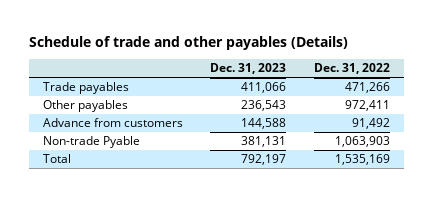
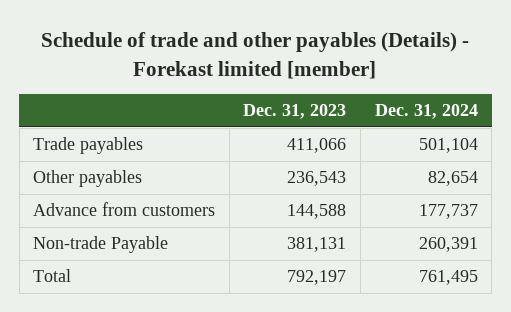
- Schedule of trade and other payables (Details)
+ Schedule of trade and other payables (Details) - Forekast limited [member]
- | Dec. 31, 2023 | Dec. 31, 2022
+ | Dec. 31, 2023 | Dec. 31, 2024
- Non-trade Pyable | 381,131 | 1,063,903
+ Non-trade Payable | 381,131 | 260,391

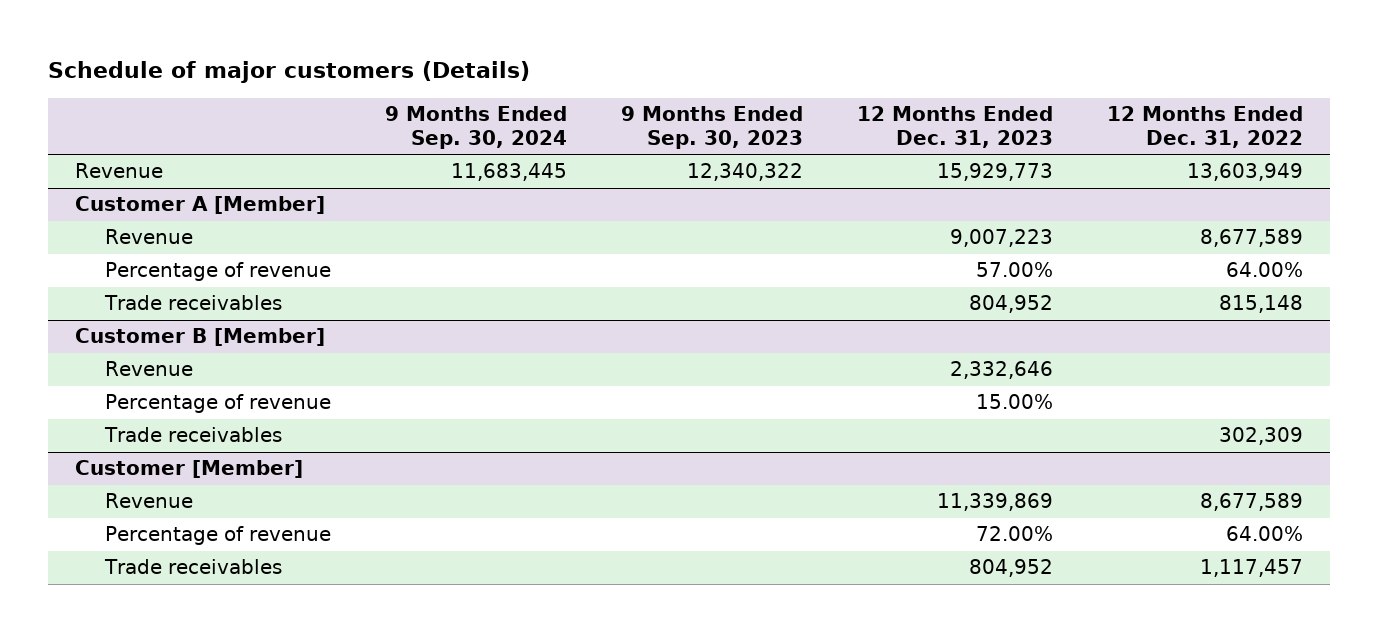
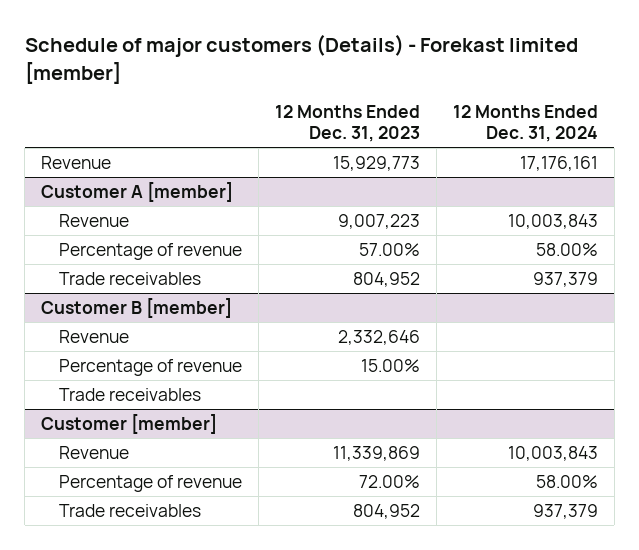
- Schedule of major customers (Details)
+ Schedule of major customers (Details) - Forekast limited [member]
- | 9 Months Ended Sep. 30, 2024 | 9 Months Ended Sep. 30, 2023 | 12 Months Ended Dec. 31, 2023 | 12 Months Ended Dec. 31, 2022
+ | 12 Months Ended Dec. 31, 2023 | 12 Months Ended Dec. 31, 2024
- Customer A [Member]
+ Customer A [member]
- Customer B [Member]
+ Customer B [member]
- Customer [Member]
+ Customer [member]

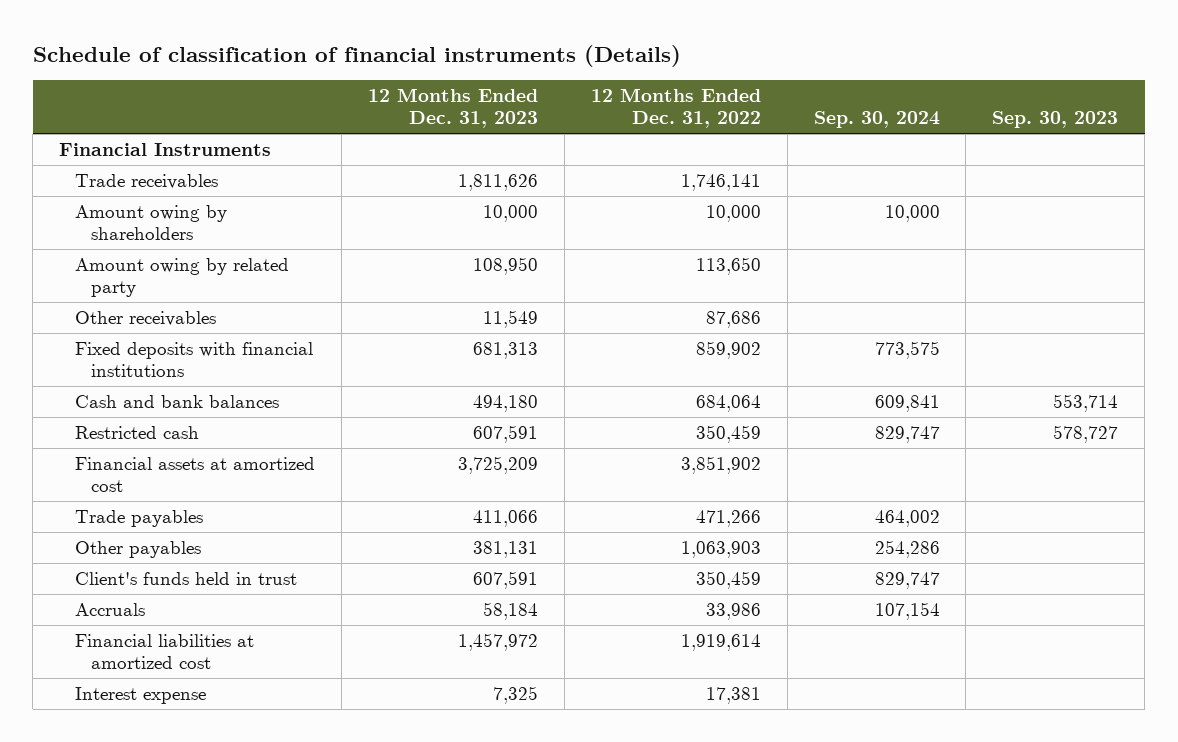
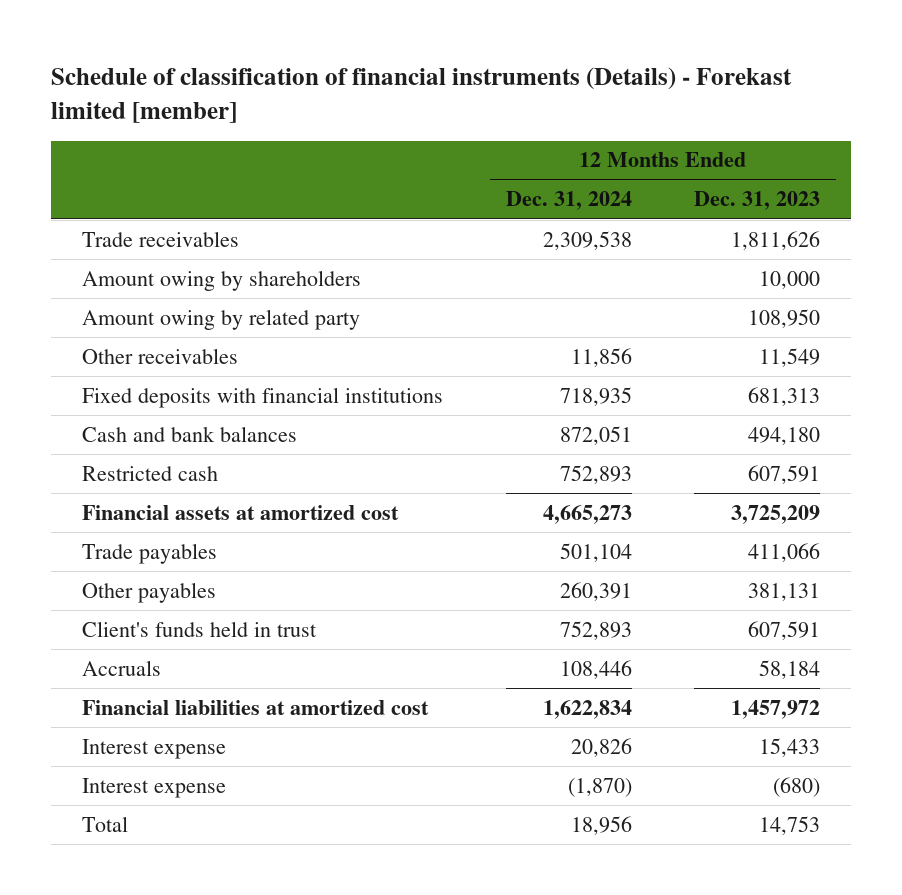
- Schedule of classification of financial instruments (Details)
+ Schedule of classification of financial instruments (Details) - Forekast limited [member]
- | 12 Months Ended Dec. 31, 2023 | 12 Months Ended Dec. 31, 2022 | Sep. 30, 2024 | Sep. 30, 2023
+ | 12 Months Ended Dec. 31, 2024 | 12 Months Ended Dec. 31, 2023
- Financial Instruments
- Interest expense | 7,325 | 17,381 | |
+ Interest expense | 20,826 | 15,433
+ Interest expense | (1,870) | (680)
+ Total | 18,956 | 14,753

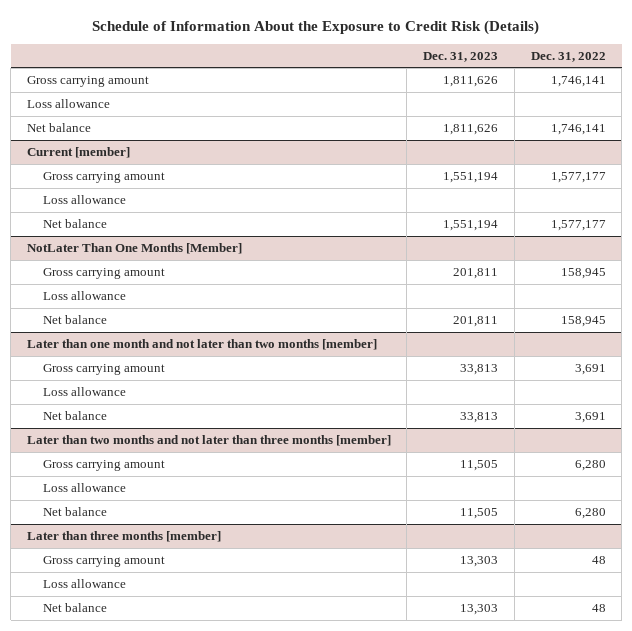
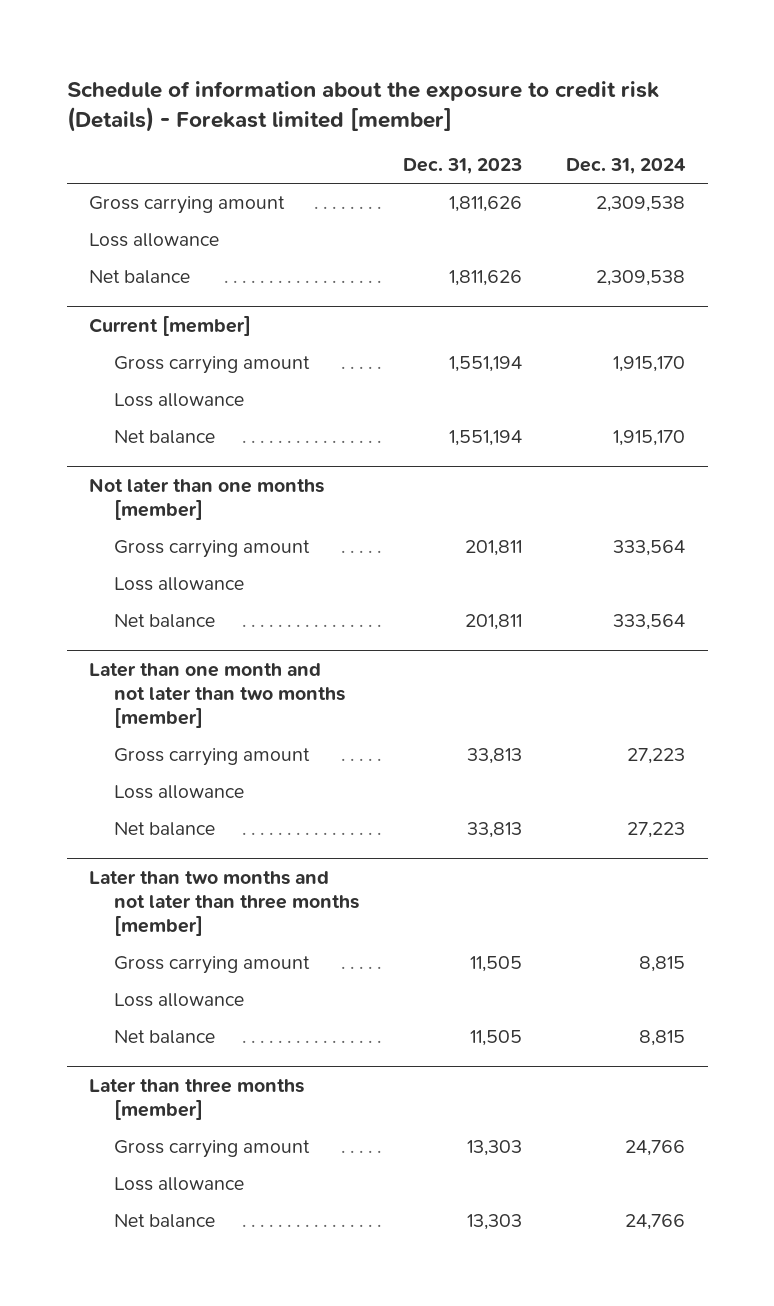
- Schedule of Information About the Exposure to Credit Risk (Details)
+ Schedule of information about the exposure to credit risk (Details) - Forekast limited [member]
- | Dec. 31, 2023 | Dec. 31, 2022
+ | Dec. 31, 2023 | Dec. 31, 2024
- NotLater Than One Months [Member]
+ Not later than one months [member]

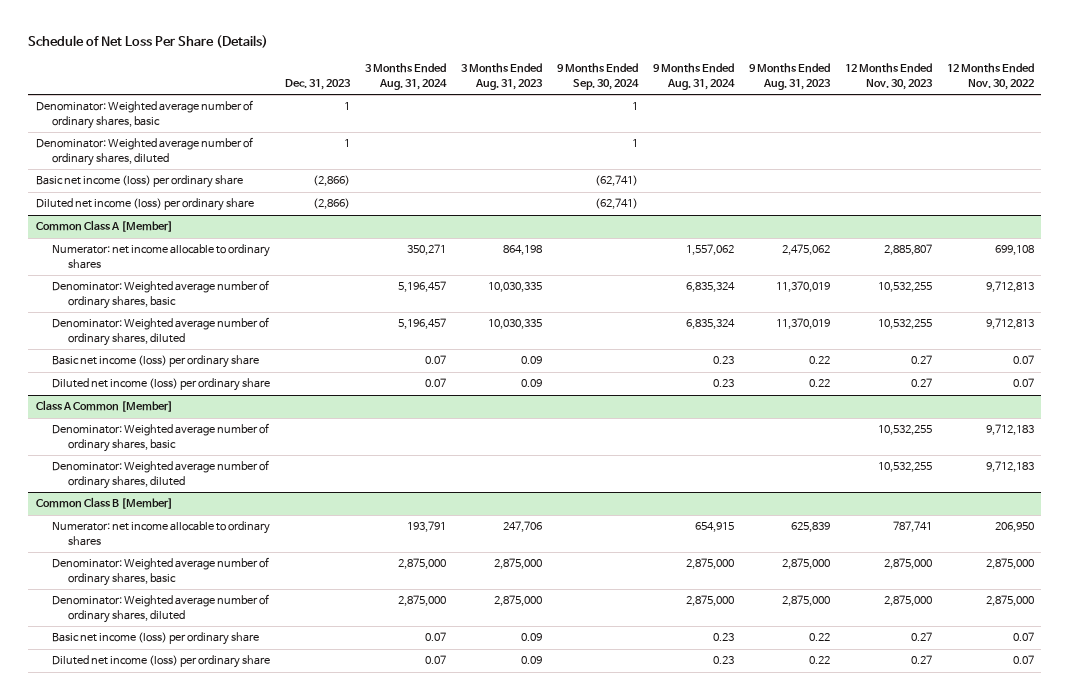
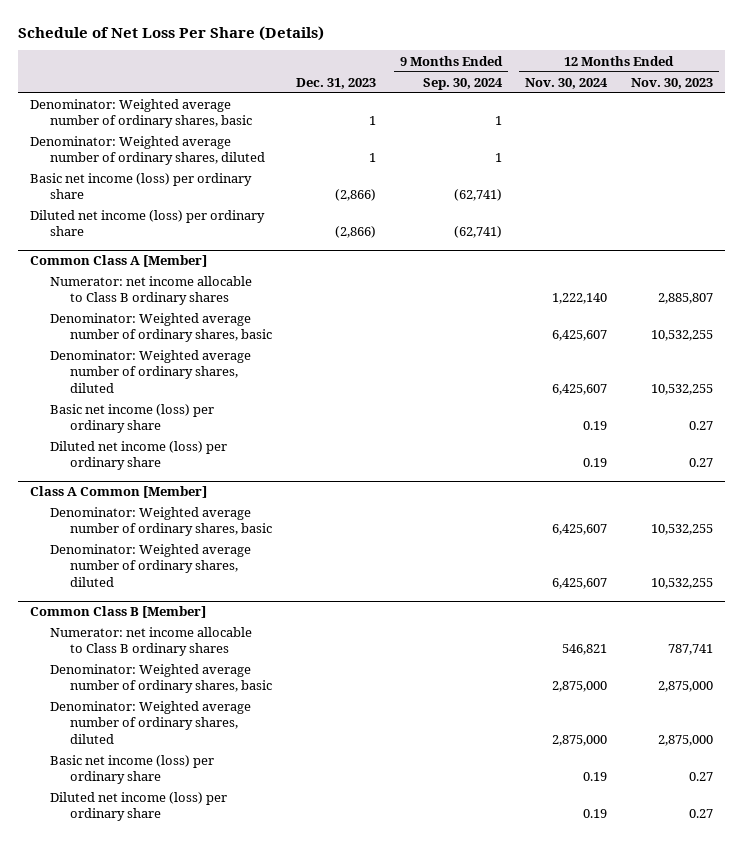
- | Dec. 31, 2023 | 3 Months Ended Aug. 31, 2024 | 3 Months Ended Aug. 31, 2023 | 9 Months Ended Sep. 30, 2024 | 9 Months Ended Aug. 31, 2024 | 9 Months Ended Aug. 31, 2023 | 12 Months Ended Nov. 30, 2023 | 12 Months Ended Nov. 30, 2022
+ | Dec. 31, 2023 | 9 Months Ended Sep. 30, 2024 | 12 Months Ended Nov. 30, 2024 | 12 Months Ended Nov. 30, 2023
@ Common Class A [Member]
- Numerator: net income allocable to ordinary shares | | 350,271 | 864,198 | | 1,557,062 | 2,475,062 | 2,885,807 | 699,108
+ Numerator: net income allocable to Class B ordinary shares | | | 1,222,140 | 2,885,807
@ Common Class B [Member]
- Numerator: net income allocable to ordinary shares | | 193,791 | 247,706 | | 654,915 | 625,839 | 787,741 | 206,950
+ Numerator: net income allocable to Class B ordinary shares | | | 546,821 | 787,741

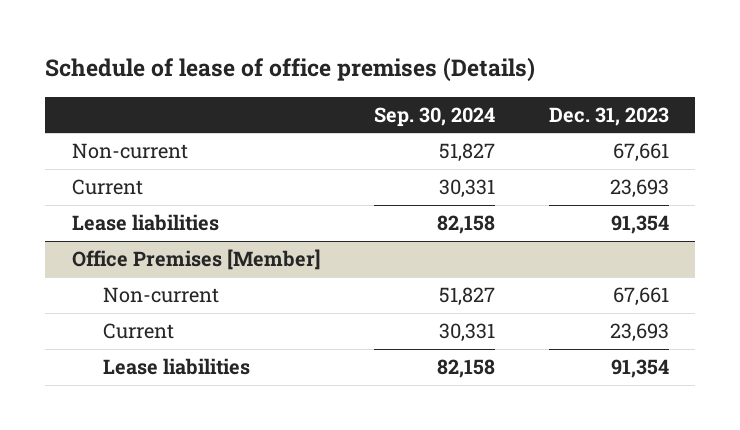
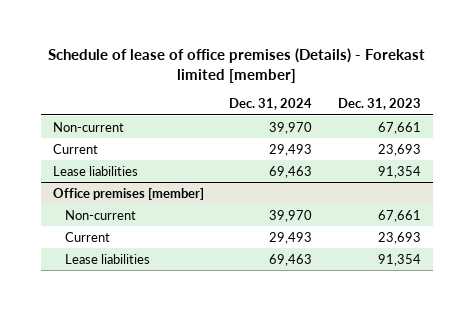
- Schedule of lease of office premises (Details)
+ Schedule of lease of office premises (Details) - Forekast limited [member]
- | Sep. 30, 2024 | Dec. 31, 2023
+ | Dec. 31, 2024 | Dec. 31, 2023
- Office Premises [Member]
+ Office premises [member]

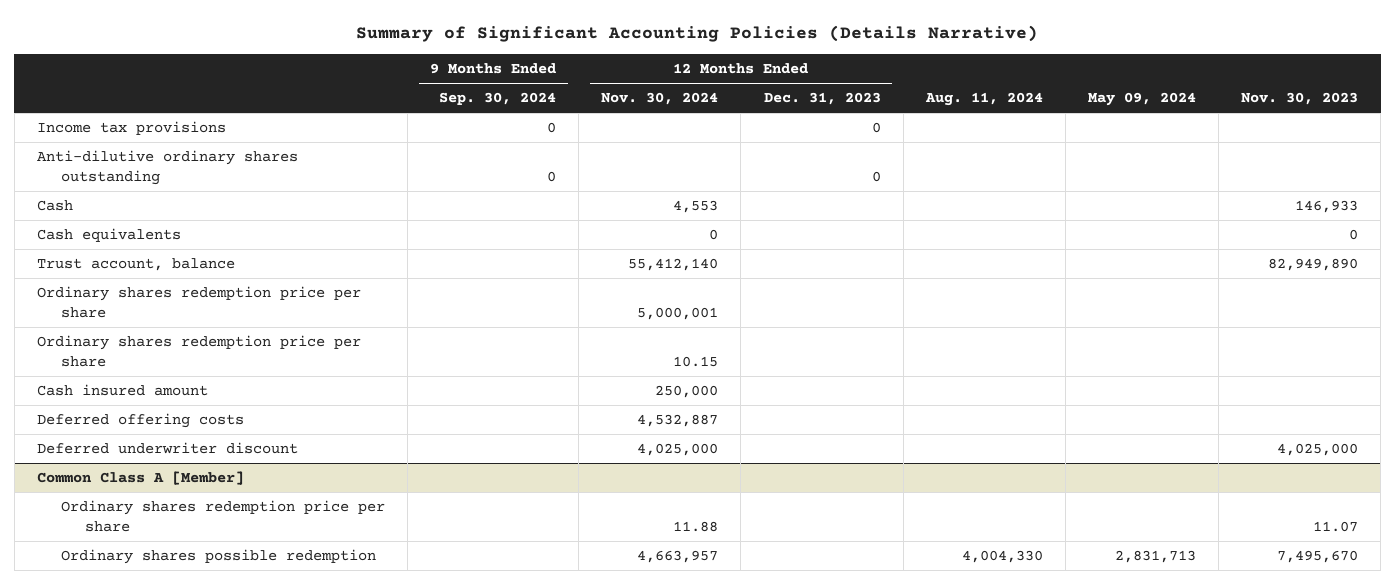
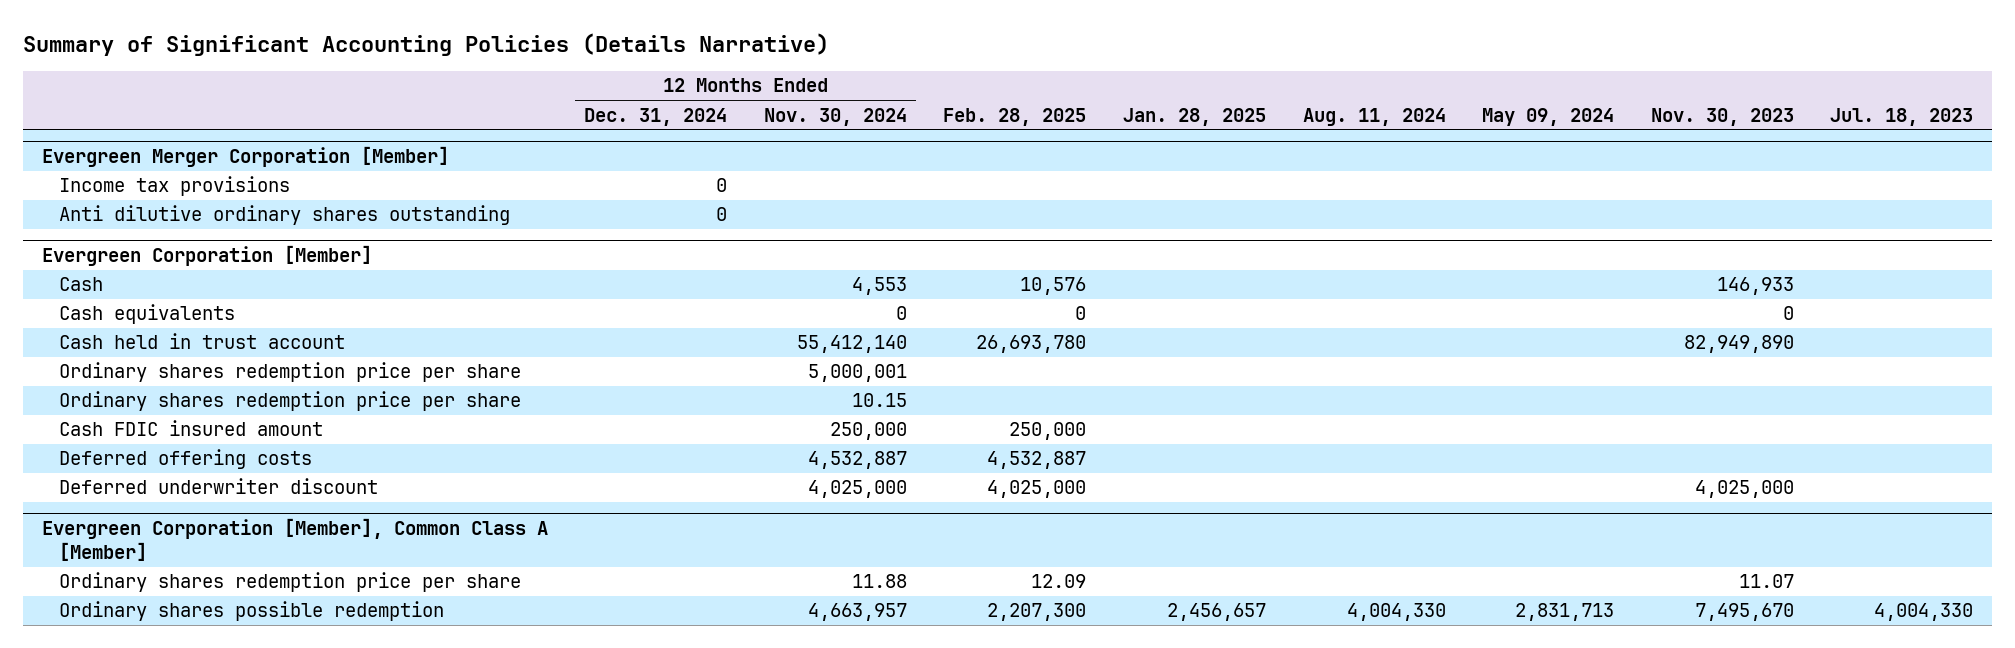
- | 9 Months Ended Sep. 30, 2024 | 12 Months Ended Nov. 30, 2024 | 12 Months Ended Dec. 31, 2023 | Aug. 11, 2024 | May 09, 2024 | Nov. 30, 2023
+ | 12 Months Ended Dec. 31, 2024 | 12 Months Ended Nov. 30, 2024 | Feb. 28, 2025 | Jan. 28, 2025 | Aug. 11, 2024 | May 09, 2024 | Nov. 30, 2023 | Jul. 18, 2023
+ Evergreen Merger Corporation [Member]
- Anti-dilutive ordinary shares outstanding | 0 | | 0 | | |
+ Anti dilutive ordinary shares outstanding | 0 | | | | | | |
+ Evergreen Corporation [Member]
- Trust account, balance | | 55,412,140 | | | | 82,949,890
+ Cash held in trust account | | 55,412,140 | 26,693,780 | | | | 82,949,890 |
- Cash insured amount | | 250,000 | | | |
+ Cash FDIC insured amount | | 250,000 | 250,000 | | | | |
- Common Class A [Member]
+ Evergreen Corporation [Member], Common Class A [Member]

